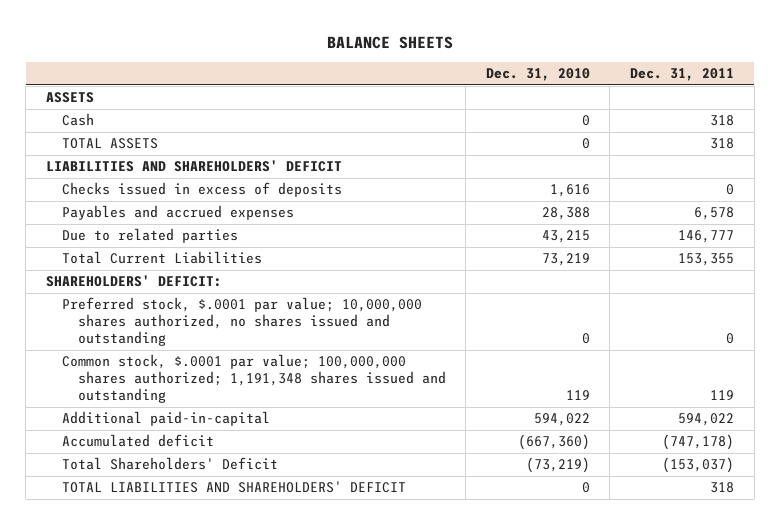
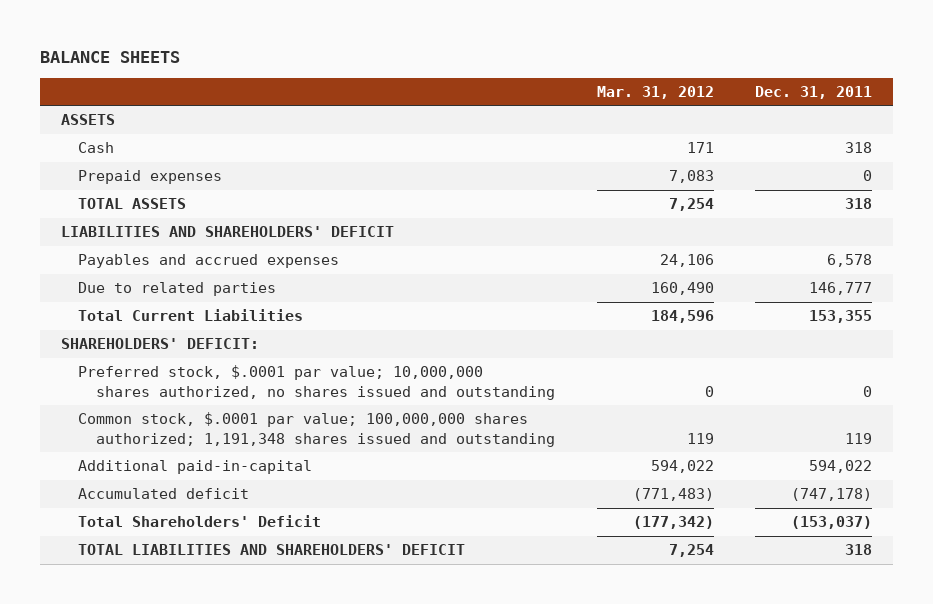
- | Dec. 31, 2010 | Dec. 31, 2011
+ | Mar. 31, 2012 | Dec. 31, 2011
+ Prepaid expenses | 7,083 | 0
- Checks issued in excess of deposits | 1,616 | 0

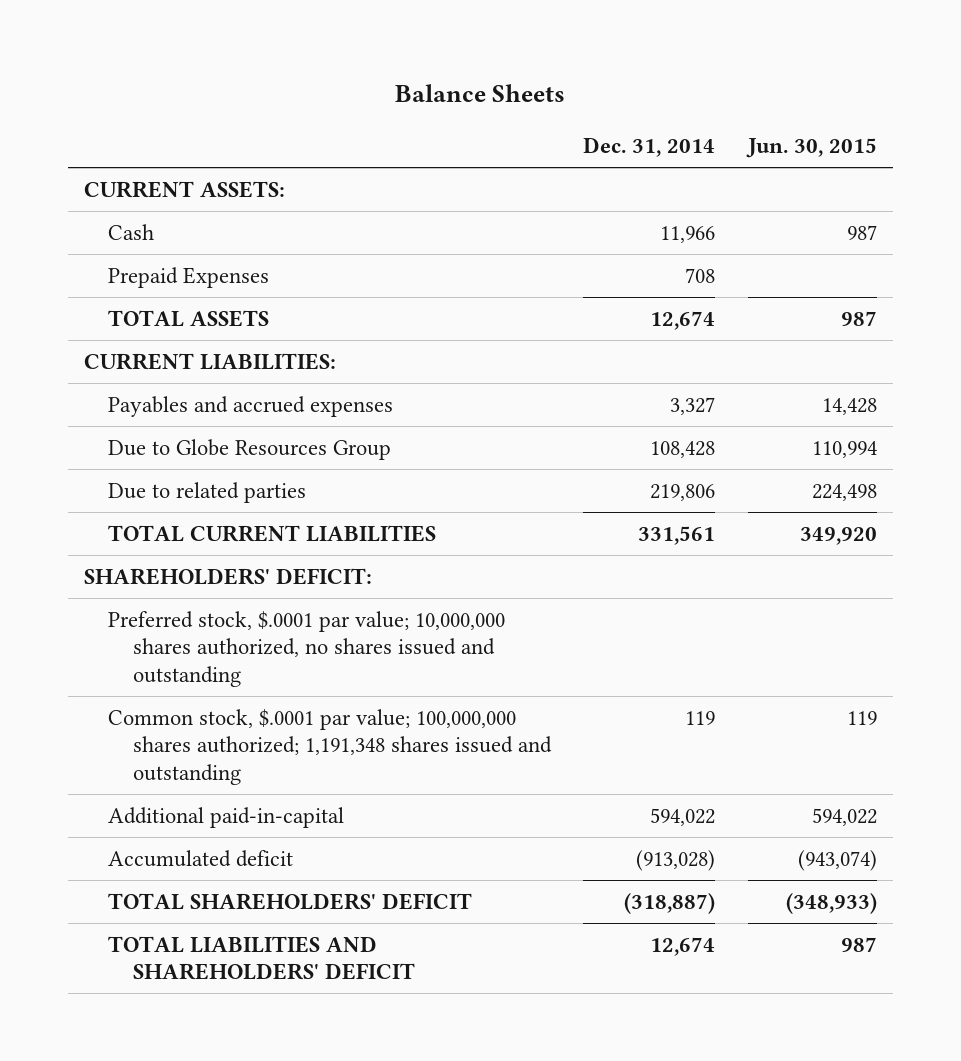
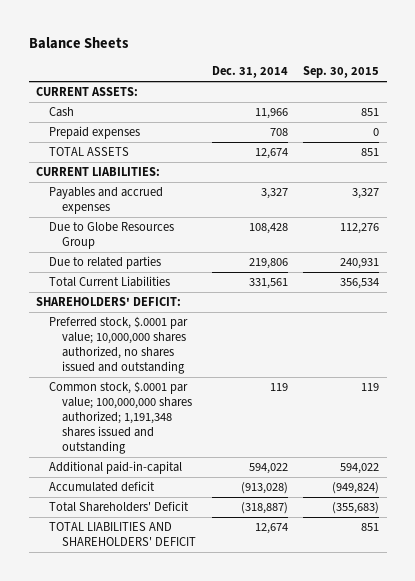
- | Dec. 31, 2014 | Jun. 30, 2015
+ | Dec. 31, 2014 | Sep. 30, 2015
- Prepaid Expenses | 708 |
+ Prepaid expenses | 708 | 0
- TOTAL CURRENT LIABILITIES | 331,561 | 349,920
+ Total Current Liabilities | 331,561 | 356,534
- TOTAL SHAREHOLDERS' DEFICIT | (318,887) | (348,933)
+ Total Shareholders' Deficit | (318,887) | (355,683)

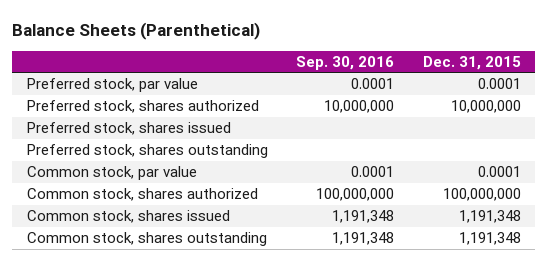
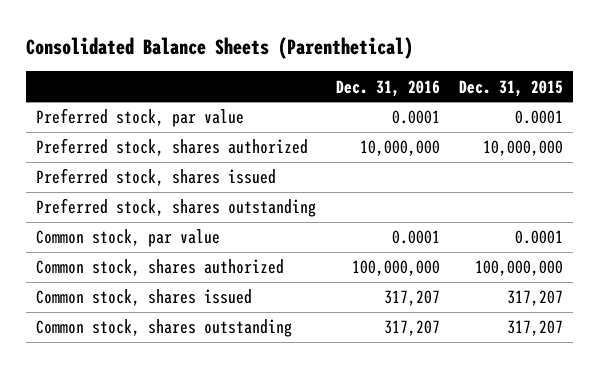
- Balance Sheets (Parenthetical)
+ Consolidated Balance Sheets (Parenthetical)
- | Sep. 30, 2016 | Dec. 31, 2015
+ | Dec. 31, 2016 | Dec. 31, 2015
- Common stock, shares issued | 1,191,348 | 1,191,348
- Common stock, shares outstanding | 1,191,348 | 1,191,348
+ Common stock, shares issued | 317,207 | 317,207
+ Common stock, shares outstanding | 317,207 | 317,207

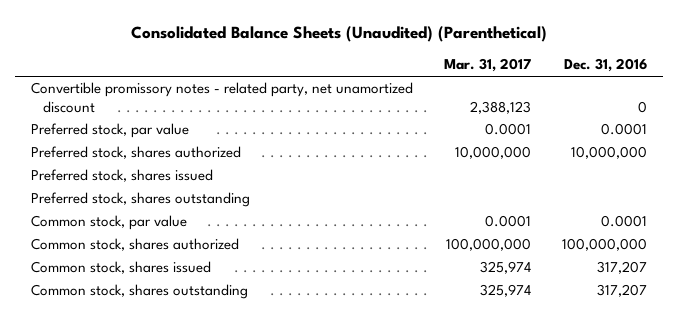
- Consolidated Balance Sheets (Parenthetical)
+ Consolidated Balance Sheets (Unaudited) (Parenthetical)
- | Dec. 31, 2016 | Dec. 31, 2015
+ | Mar. 31, 2017 | Dec. 31, 2016
+ Convertible promissory notes - related party, net unamortized discount | 2,388,123 | 0

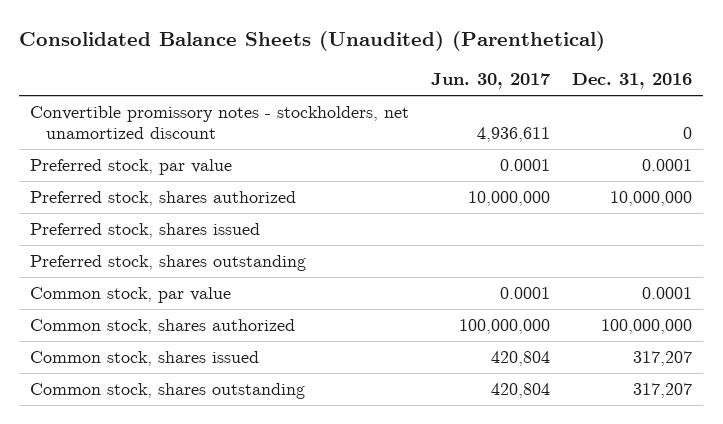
- | Mar. 31, 2017 | Dec. 31, 2016
+ | Jun. 30, 2017 | Dec. 31, 2016
- Convertible promissory notes - related party, net unamortized discount | 2,388,123 | 0
+ Convertible promissory notes - stockholders, net unamortized discount | 4,936,611 | 0

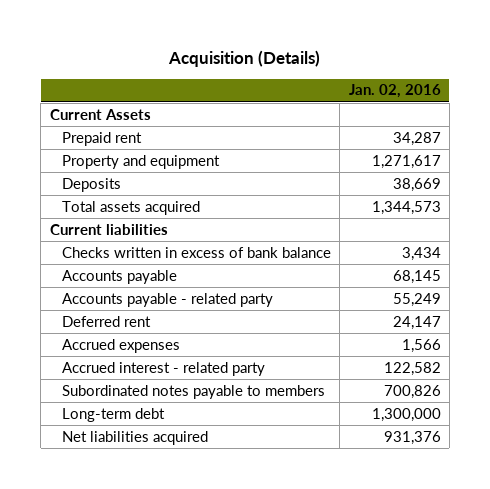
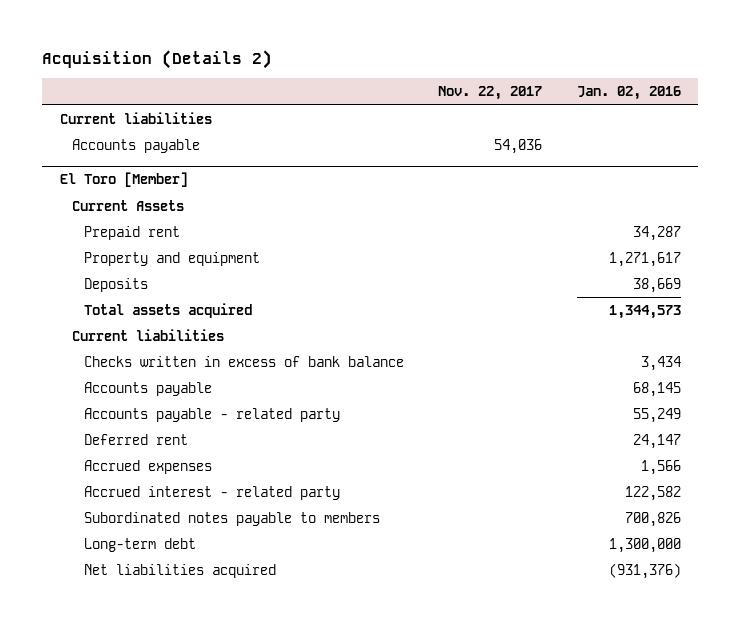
- Acquisition (Details)
+ Acquisition (Details 2)
- | Jan. 02, 2016
+ | Nov. 22, 2017 | Jan. 02, 2016
+ Current liabilities
+ Accounts payable | 54,036 |
+ El Toro [Member]
- Net liabilities acquired | 931,376
+ Net liabilities acquired | | (931,376)

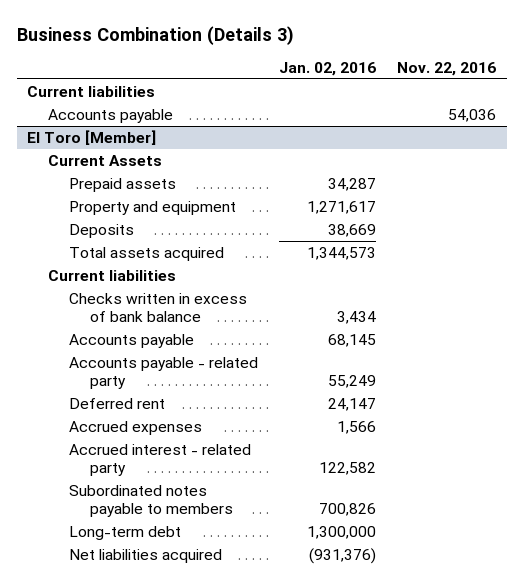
- Acquisition (Details 2)
+ Business Combination (Details 3)
- | Nov. 22, 2017 | Jan. 02, 2016
+ | Jan. 02, 2016 | Nov. 22, 2016
@ El Toro [Member]
- Prepaid rent | | 34,287
+ Prepaid assets | 34,287 |

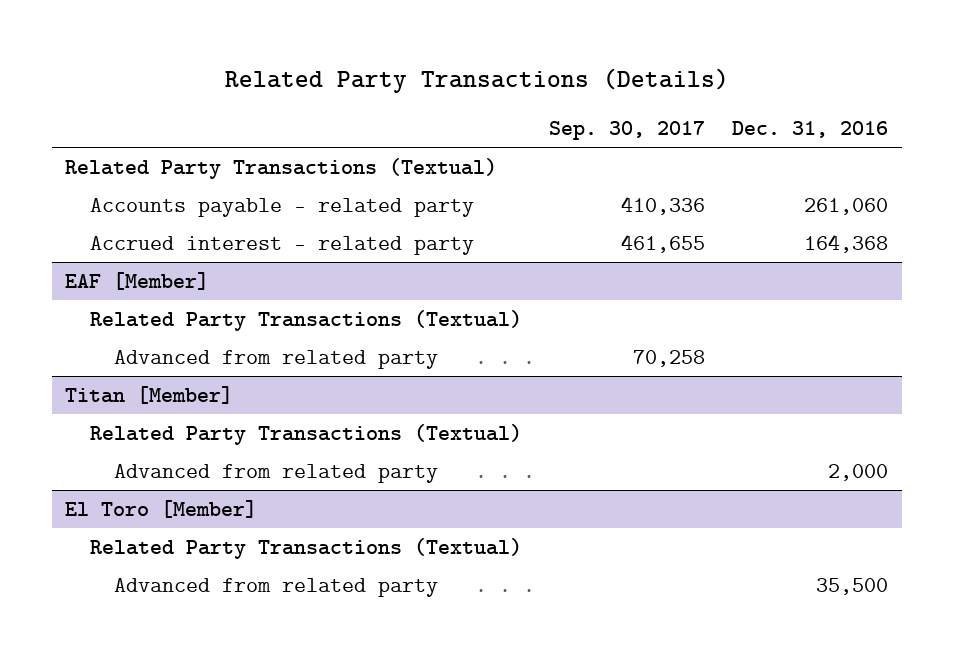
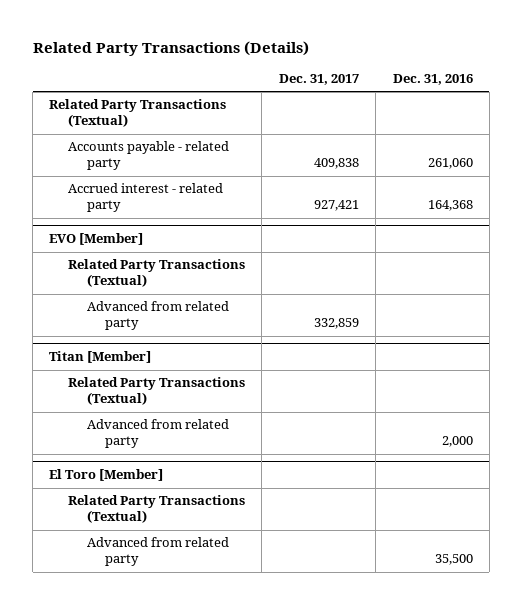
- | Sep. 30, 2017 | Dec. 31, 2016
+ | Dec. 31, 2017 | Dec. 31, 2016
- EAF [Member]
+ EVO [Member]

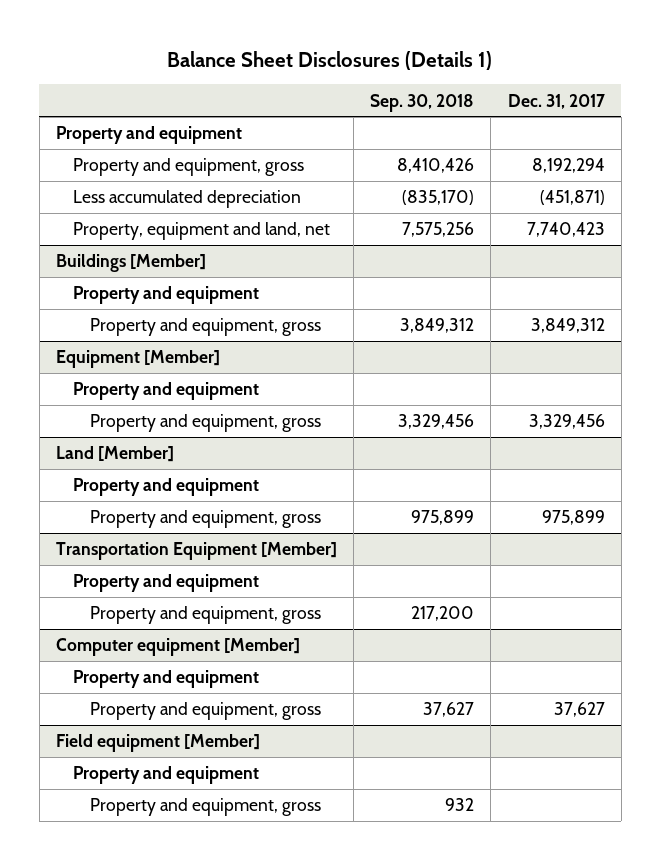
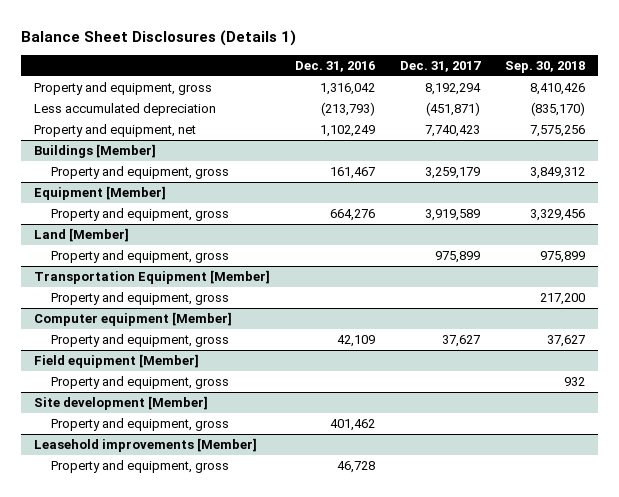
- | Sep. 30, 2018 | Dec. 31, 2017
+ | Dec. 31, 2016 | Dec. 31, 2017 | Sep. 30, 2018
- Property and equipment
- Property, equipment and land, net | 7,575,256 | 7,740,423
+ Property and equipment, net | 1,102,249 | 7,740,423 | 7,575,256
@ Buildings [Member]
- Property and equipment
- Property and equipment, gross | 3,849,312 | 3,849,312
+ Property and equipment, gross | 161,467 | 3,259,179 | 3,849,312
@ Equipment [Member]
- Property and equipment
- Property and equipment, gross | 3,329,456 | 3,329,456
+ Property and equipment, gross | 664,276 | 3,919,589 | 3,329,456
@ Land [Member]
- Property and equipment
@ Transportation Equipment [Member]
- Property and equipment
@ Computer equipment [Member]
- Property and equipment
@ Field equipment [Member]
- Property and equipment
+ Site development [Member]
+ Property and equipment, gross | 401,462 | |
+ Leasehold improvements [Member]
+ Property and equipment, gross | 46,728 | |

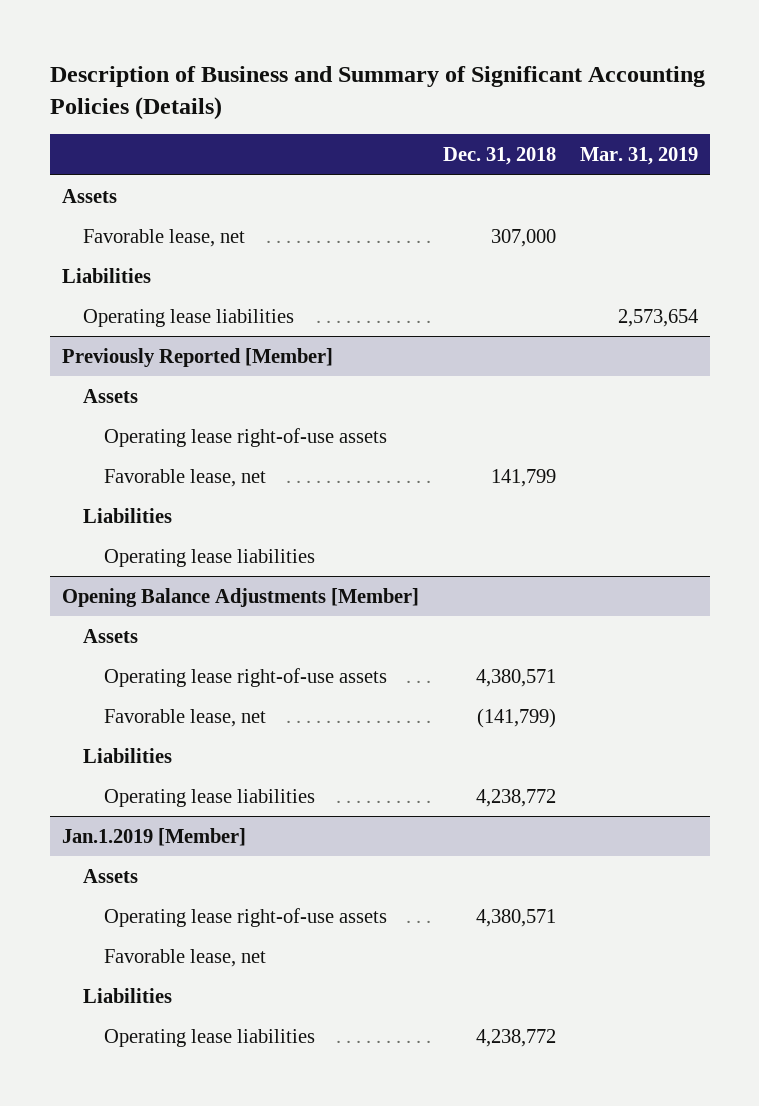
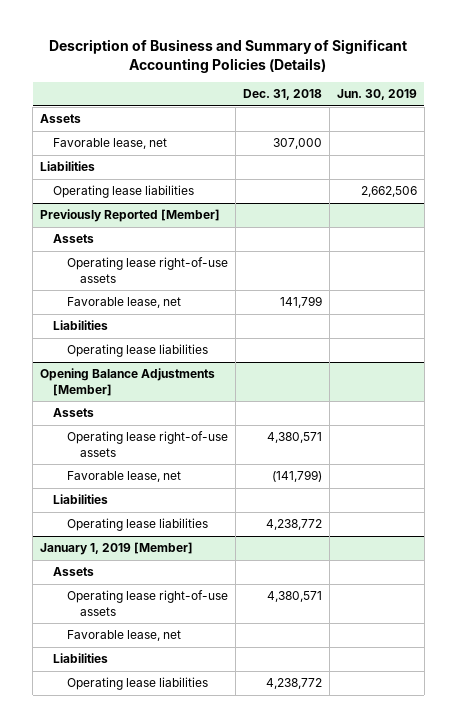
- | Dec. 31, 2018 | Mar. 31, 2019
+ | Dec. 31, 2018 | Jun. 30, 2019
- Jan.1.2019 [Member]
+ January 1, 2019 [Member]

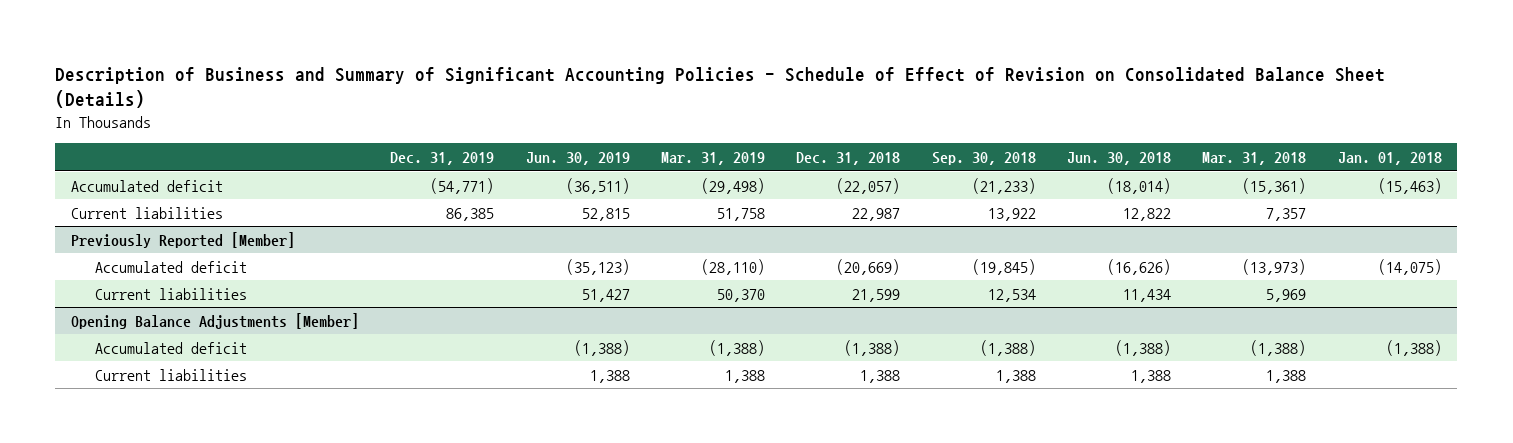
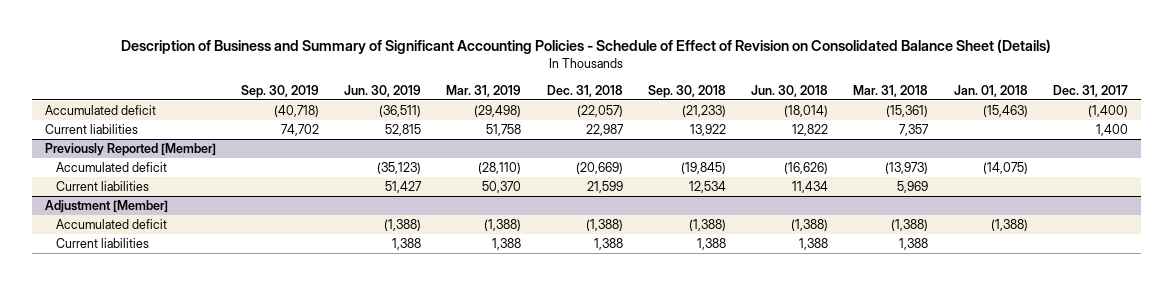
- | Dec. 31, 2019 | Jun. 30, 2019 | Mar. 31, 2019 | Dec. 31, 2018 | Sep. 30, 2018 | Jun. 30, 2018 | Mar. 31, 2018 | Jan. 01, 2018
+ | Sep. 30, 2019 | Jun. 30, 2019 | Mar. 31, 2019 | Dec. 31, 2018 | Sep. 30, 2018 | Jun. 30, 2018 | Mar. 31, 2018 | Jan. 01, 2018 | Dec. 31, 2017
- Opening Balance Adjustments [Member]
+ Adjustment [Member]

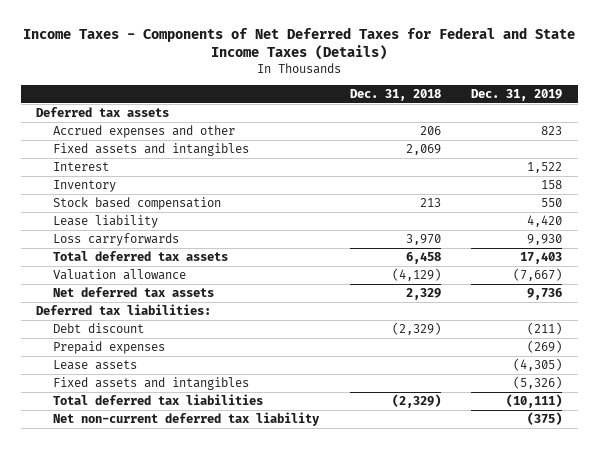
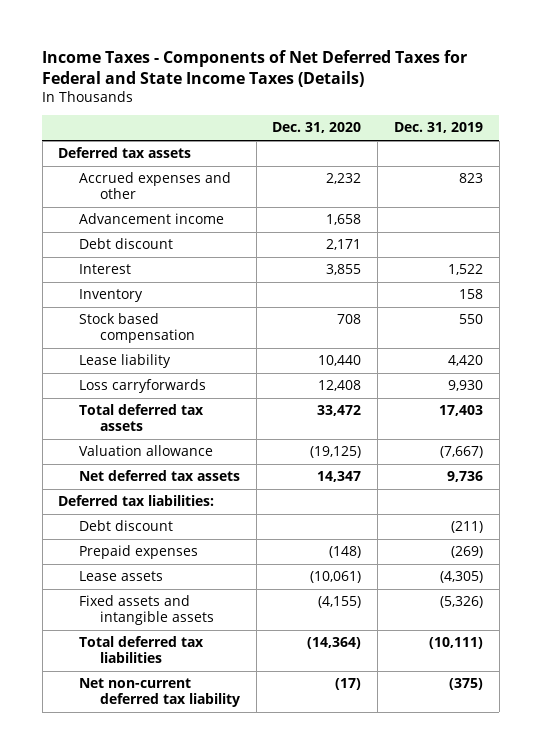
- | Dec. 31, 2018 | Dec. 31, 2019
+ | Dec. 31, 2020 | Dec. 31, 2019
- Fixed assets and intangibles | 2,069 |
+ Advancement income | 1,658 |
+ Debt discount | 2,171 |
- Fixed assets and intangibles | | (5,326)
+ Fixed assets and intangible assets | (4,155) | (5,326)

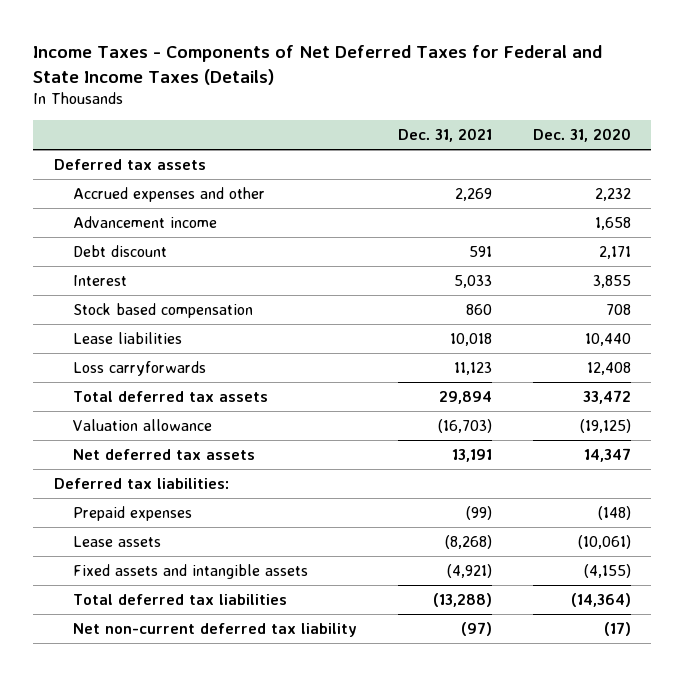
- | Dec. 31, 2020 | Dec. 31, 2019
+ | Dec. 31, 2021 | Dec. 31, 2020
- Inventory | | 158
- Lease liability | 10,440 | 4,420
+ Lease liabilities | 10,018 | 10,440
- Debt discount | | (211)

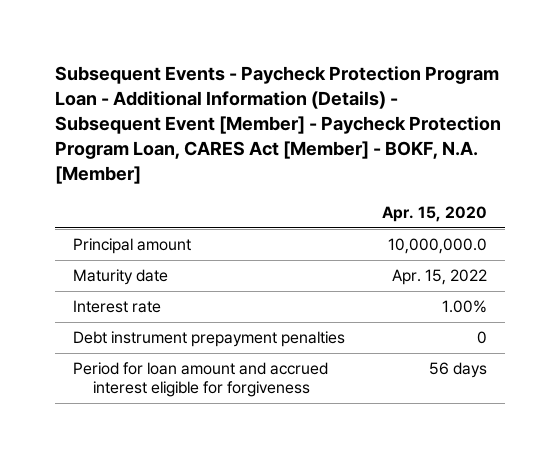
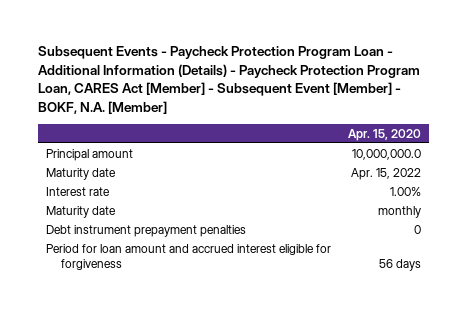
- Subsequent Events - Paycheck Protection Program Loan - Additional Information (Details) - Subsequent Event [Member] - Paycheck Protection Program Loan, CARES Act [Member] - BOKF, N.A. [Member]
+ Subsequent Events - Paycheck Protection Program Loan - Additional Information (Details) - Paycheck Protection Program Loan, CARES Act [Member] - Subsequent Event [Member] - BOKF, N.A. [Member]
+ Maturity date | monthly

